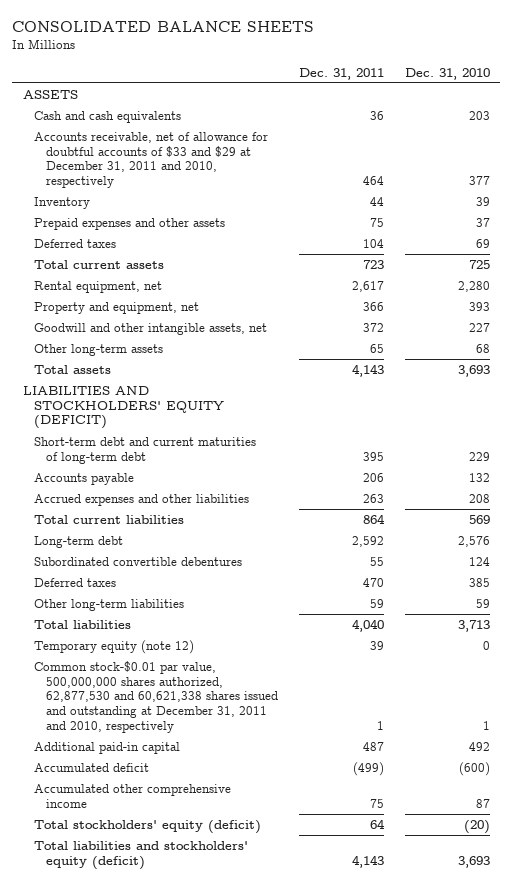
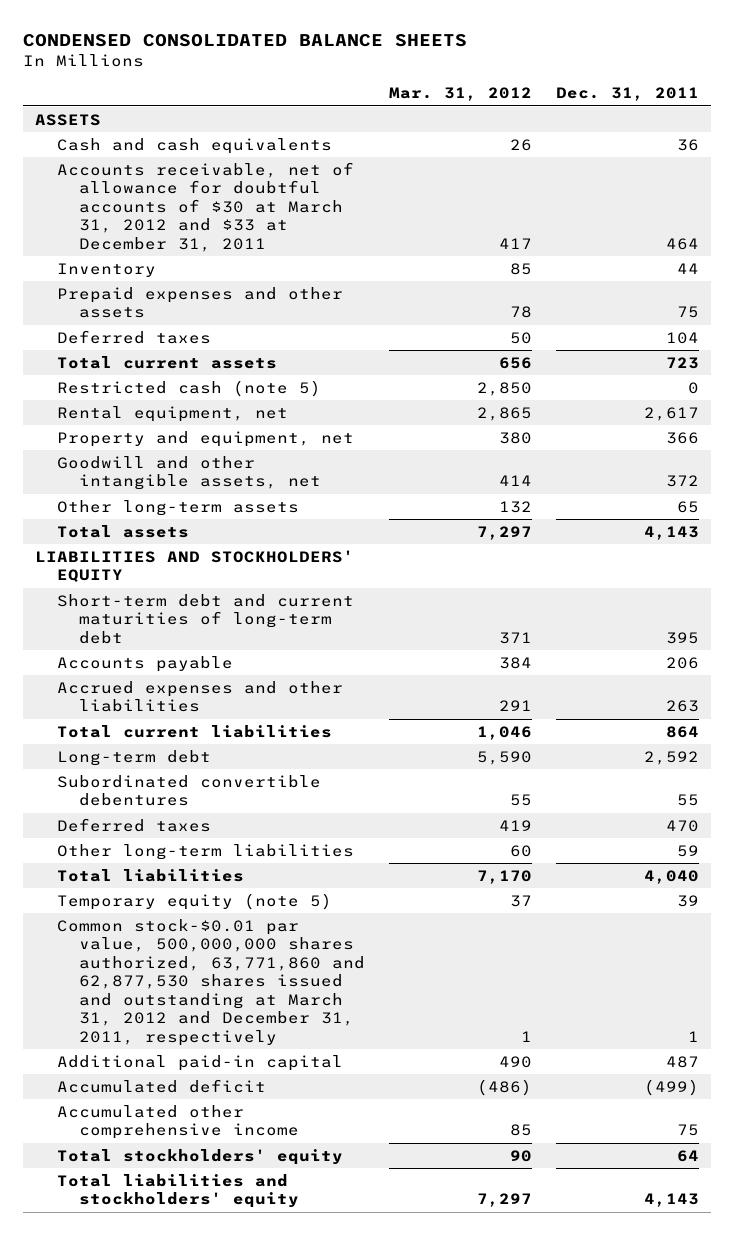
- CONSOLIDATED BALANCE SHEETS
+ CONDENSED CONSOLIDATED BALANCE SHEETS
- | Dec. 31, 2011 | Dec. 31, 2010
+ | Mar. 31, 2012 | Dec. 31, 2011
- Accounts receivable, net of allowance for doubtful accounts of $33 and $29 at December 31, 2011 and 2010, respectively | 464 | 377
+ Accounts receivable, net of allowance for doubtful accounts of $30 at March 31, 2012 and $33 at December 31, 2011 | 417 | 464
+ Restricted cash (note 5) | 2,850 | 0
- LIABILITIES AND STOCKHOLDERS' EQUITY (DEFICIT)
+ LIABILITIES AND STOCKHOLDERS' EQUITY
- Temporary equity (note 12) | 39 | 0
- Common stock-$0.01 par value, 500,000,000 shares authorized, 62,877,530 and 60,621,338 shares issued and outstanding at December 31, 2011 and 2010, respectively | 1 | 1
+ Temporary equity (note 5) | 37 | 39
+ Common stock-$0.01 par value, 500,000,000 shares authorized, 63,771,860 and 62,877,530 shares issued and outstanding at March 31, 2012 and December 31, 2011, respectively | 1 | 1
- Total stockholders' equity (deficit) | 64 | (20)
- Total liabilities and stockholders' equity (deficit) | 4,143 | 3,693
+ Total stockholders' equity | 90 | 64
+ Total liabilities and stockholders' equity | 7,297 | 4,143

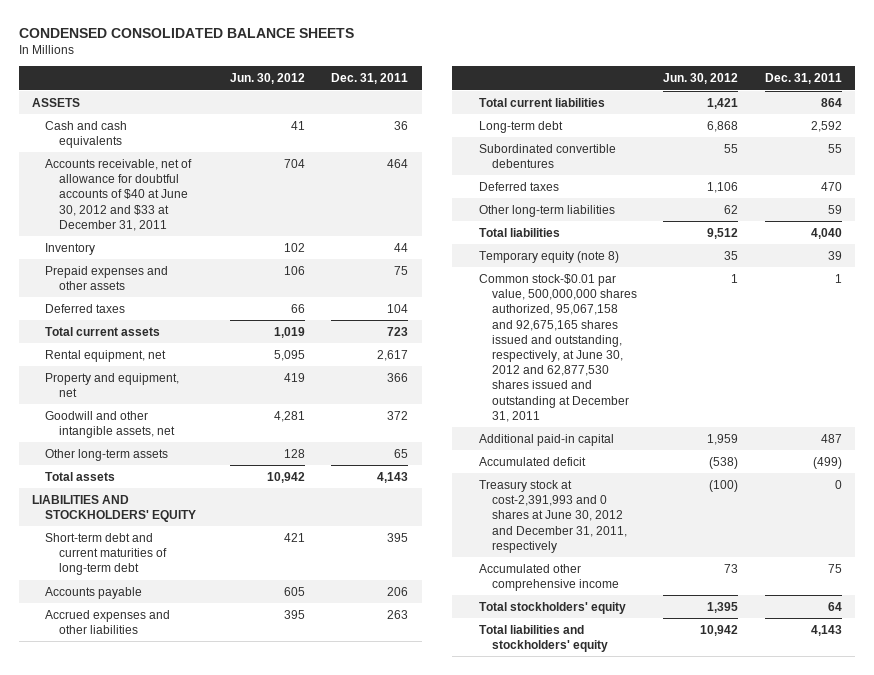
- | Mar. 31, 2012 | Dec. 31, 2011
+ | Jun. 30, 2012 | Dec. 31, 2011
- Accounts receivable, net of allowance for doubtful accounts of $30 at March 31, 2012 and $33 at December 31, 2011 | 417 | 464
+ Accounts receivable, net of allowance for doubtful accounts of $40 at June 30, 2012 and $33 at December 31, 2011 | 704 | 464
- Restricted cash (note 5) | 2,850 | 0
- Temporary equity (note 5) | 37 | 39
- Common stock-$0.01 par value, 500,000,000 shares authorized, 63,771,860 and 62,877,530 shares issued and outstanding at March 31, 2012 and December 31, 2011, respectively | 1 | 1
+ Temporary equity (note 8) | 35 | 39
+ Common stock-$0.01 par value, 500,000,000 shares authorized, 95,067,158 and 92,675,165 shares issued and outstanding, respectively, at June 30, 2012 and 62,877,530 shares issued and outstanding at December 31, 2011 | 1 | 1
+ Treasury stock at cost-2,391,993 and 0 shares at June 30, 2012 and December 31, 2011, respectively | (100) | 0

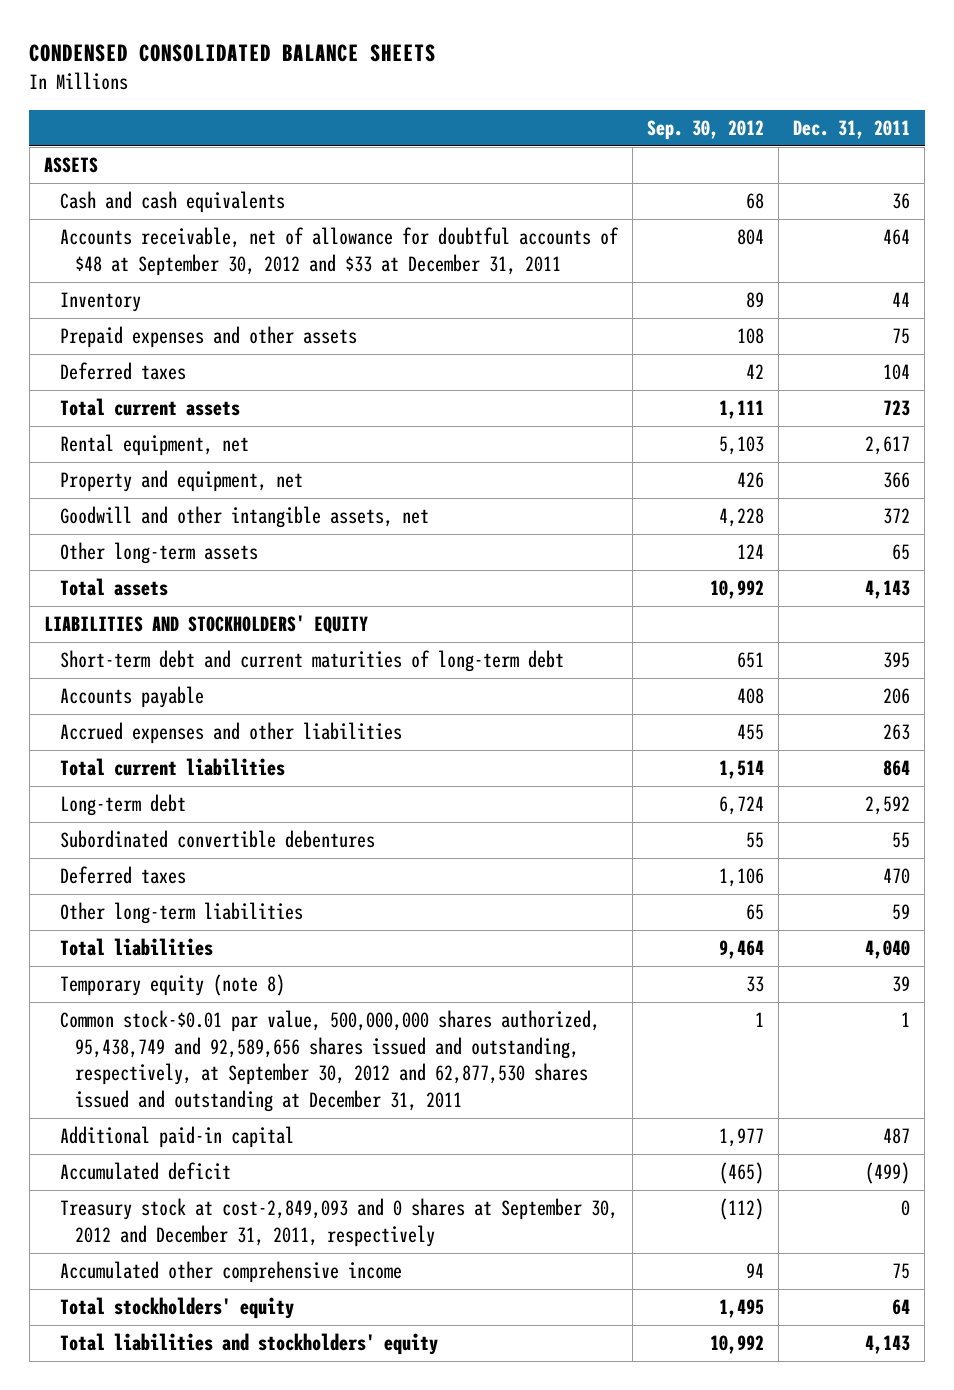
- | Jun. 30, 2012 | Dec. 31, 2011
+ | Sep. 30, 2012 | Dec. 31, 2011
- Accounts receivable, net of allowance for doubtful accounts of $40 at June 30, 2012 and $33 at December 31, 2011 | 704 | 464
+ Accounts receivable, net of allowance for doubtful accounts of $48 at September 30, 2012 and $33 at December 31, 2011 | 804 | 464
- Common stock-$0.01 par value, 500,000,000 shares authorized, 95,067,158 and 92,675,165 shares issued and outstanding, respectively, at June 30, 2012 and 62,877,530 shares issued and outstanding at December 31, 2011 | 1 | 1
+ Common stock-$0.01 par value, 500,000,000 shares authorized, 95,438,749 and 92,589,656 shares issued and outstanding, respectively, at September 30, 2012 and 62,877,530 shares issued and outstanding at December 31, 2011 | 1 | 1
- Treasury stock at cost-2,391,993 and 0 shares at June 30, 2012 and December 31, 2011, respectively | (100) | 0
+ Treasury stock at cost-2,849,093 and 0 shares at September 30, 2012 and December 31, 2011, respectively | (112) | 0

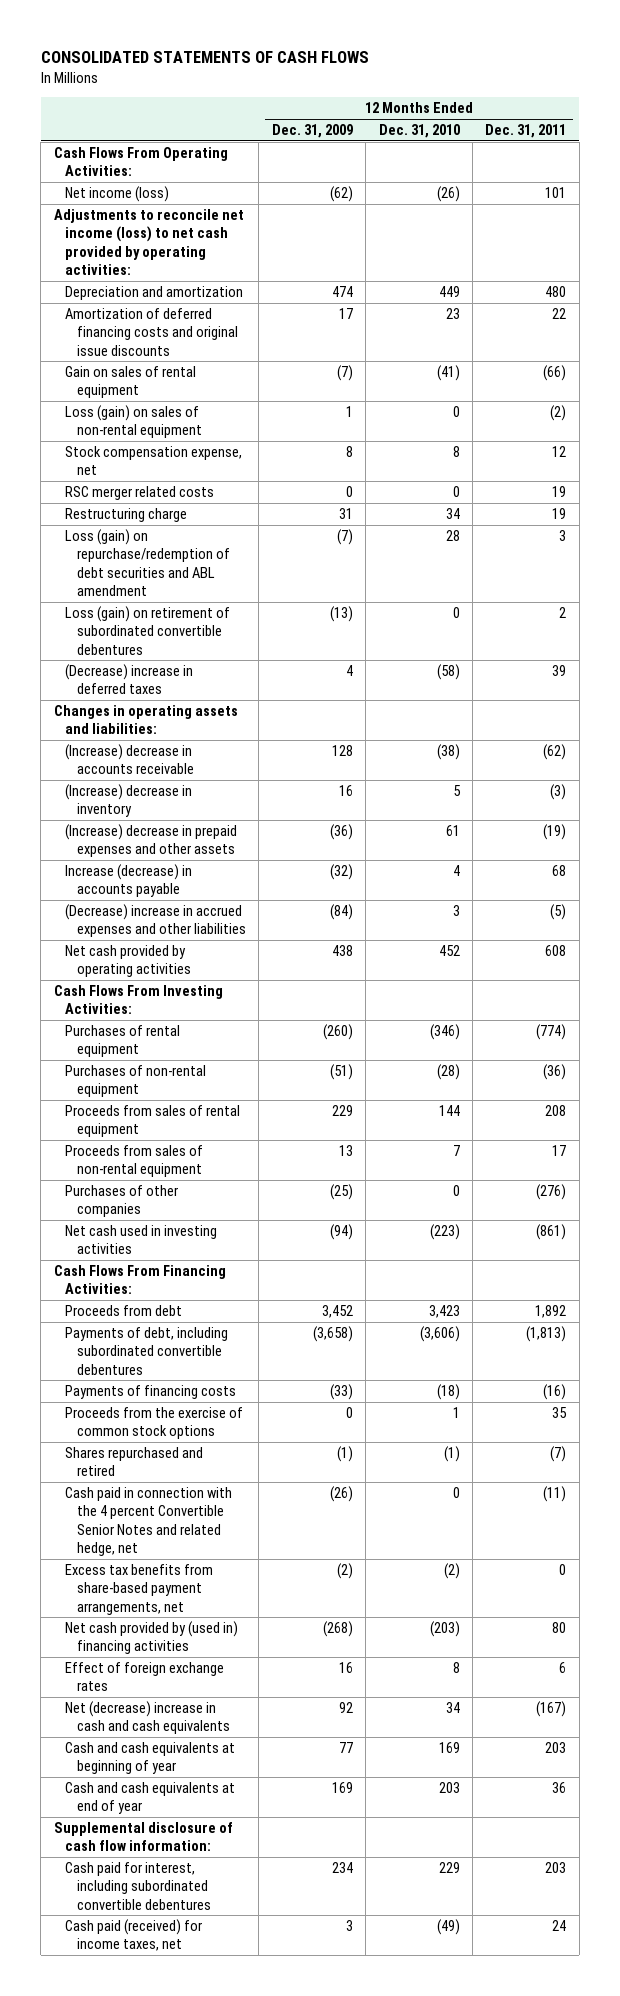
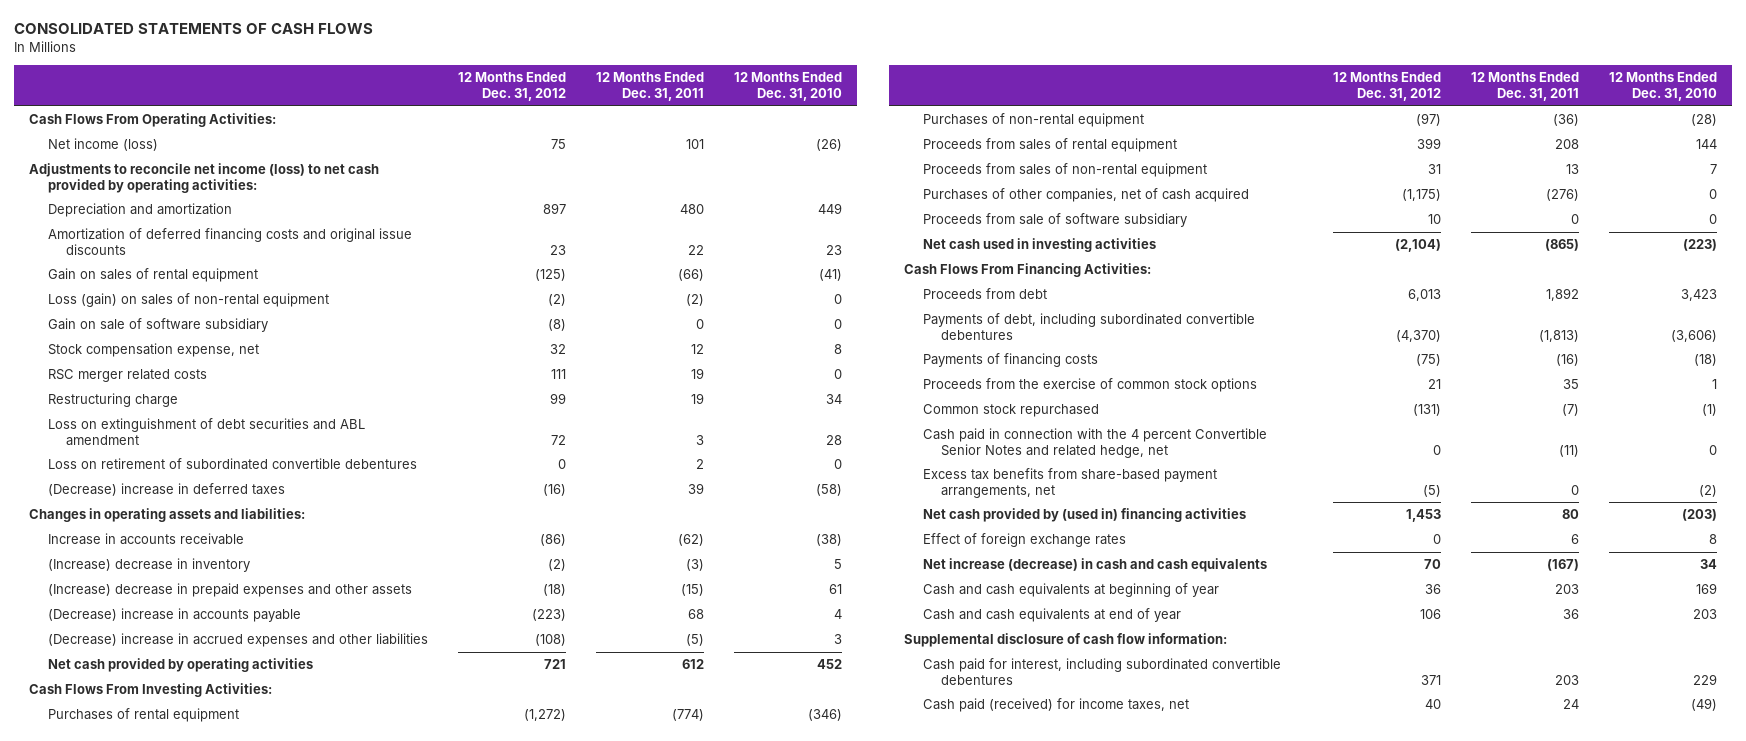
- | 12 Months Ended Dec. 31, 2009 | 12 Months Ended Dec. 31, 2010 | 12 Months Ended Dec. 31, 2011
+ | 12 Months Ended Dec. 31, 2012 | 12 Months Ended Dec. 31, 2011 | 12 Months Ended Dec. 31, 2010
+ Gain on sale of software subsidiary | (8) | 0 | 0
- Loss (gain) on repurchase/redemption of debt securities and ABL amendment | (7) | 28 | 3
- Loss (gain) on retirement of subordinated convertible debentures | (13) | 0 | 2
+ Loss on extinguishment of debt securities and ABL amendment | 72 | 3 | 28
+ Loss on retirement of subordinated convertible debentures | 0 | 2 | 0
- (Increase) decrease in accounts receivable | 128 | (38) | (62)
+ Increase in accounts receivable | (86) | (62) | (38)
- (Increase) decrease in prepaid expenses and other assets | (36) | 61 | (19)
- Increase (decrease) in accounts payable | (32) | 4 | 68
+ (Increase) decrease in prepaid expenses and other assets | (18) | (15) | 61
+ (Decrease) increase in accounts payable | (223) | 68 | 4
- Net cash provided by operating activities | 438 | 452 | 608
+ Net cash provided by operating activities | 721 | 612 | 452
- Proceeds from sales of non-rental equipment | 13 | 7 | 17
- Purchases of other companies | (25) | 0 | (276)
- Net cash used in investing activities | (94) | (223) | (861)
+ Proceeds from sales of non-rental equipment | 31 | 13 | 7
+ Purchases of other companies, net of cash acquired | (1,175) | (276) | 0
+ Proceeds from sale of software subsidiary | 10 | 0 | 0
+ Net cash used in investing activities | (2,104) | (865) | (223)
- Shares repurchased and retired | (1) | (1) | (7)
+ Common stock repurchased | (131) | (7) | (1)
- Net (decrease) increase in cash and cash equivalents | 92 | 34 | (167)
+ Net increase (decrease) in cash and cash equivalents | 70 | (167) | 34

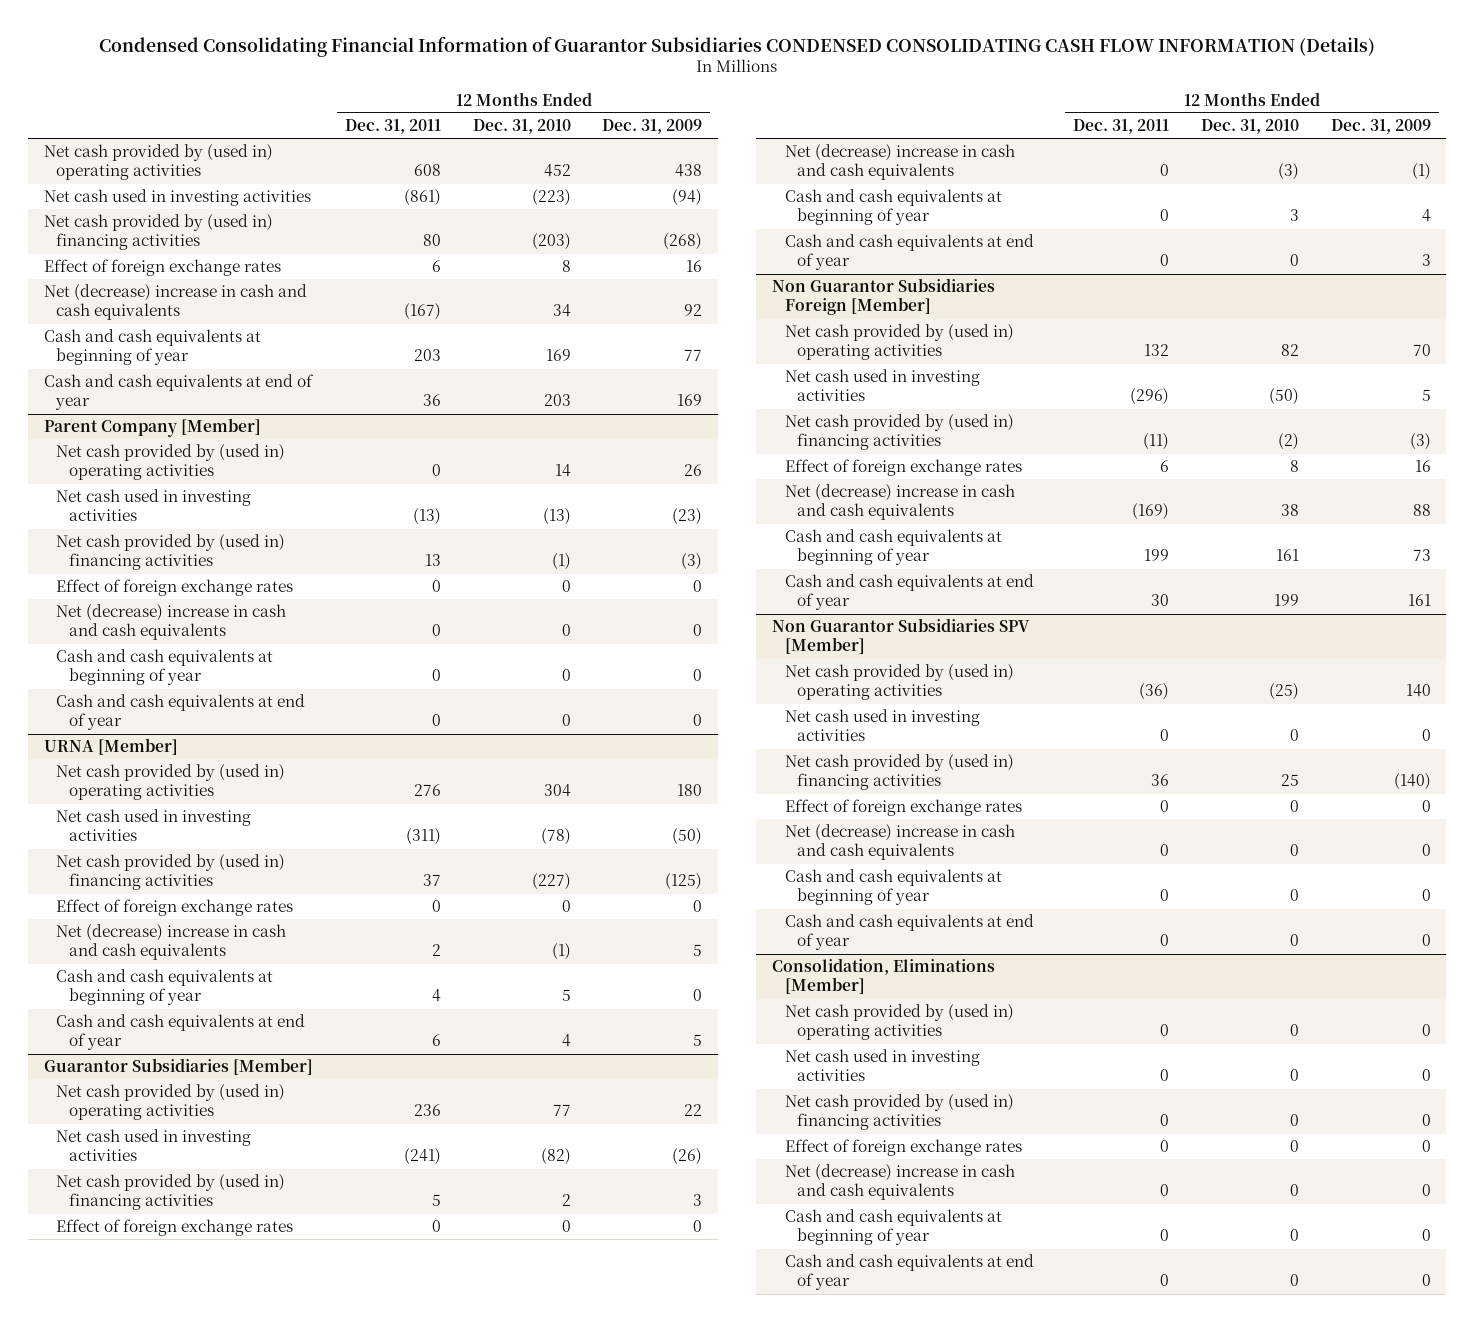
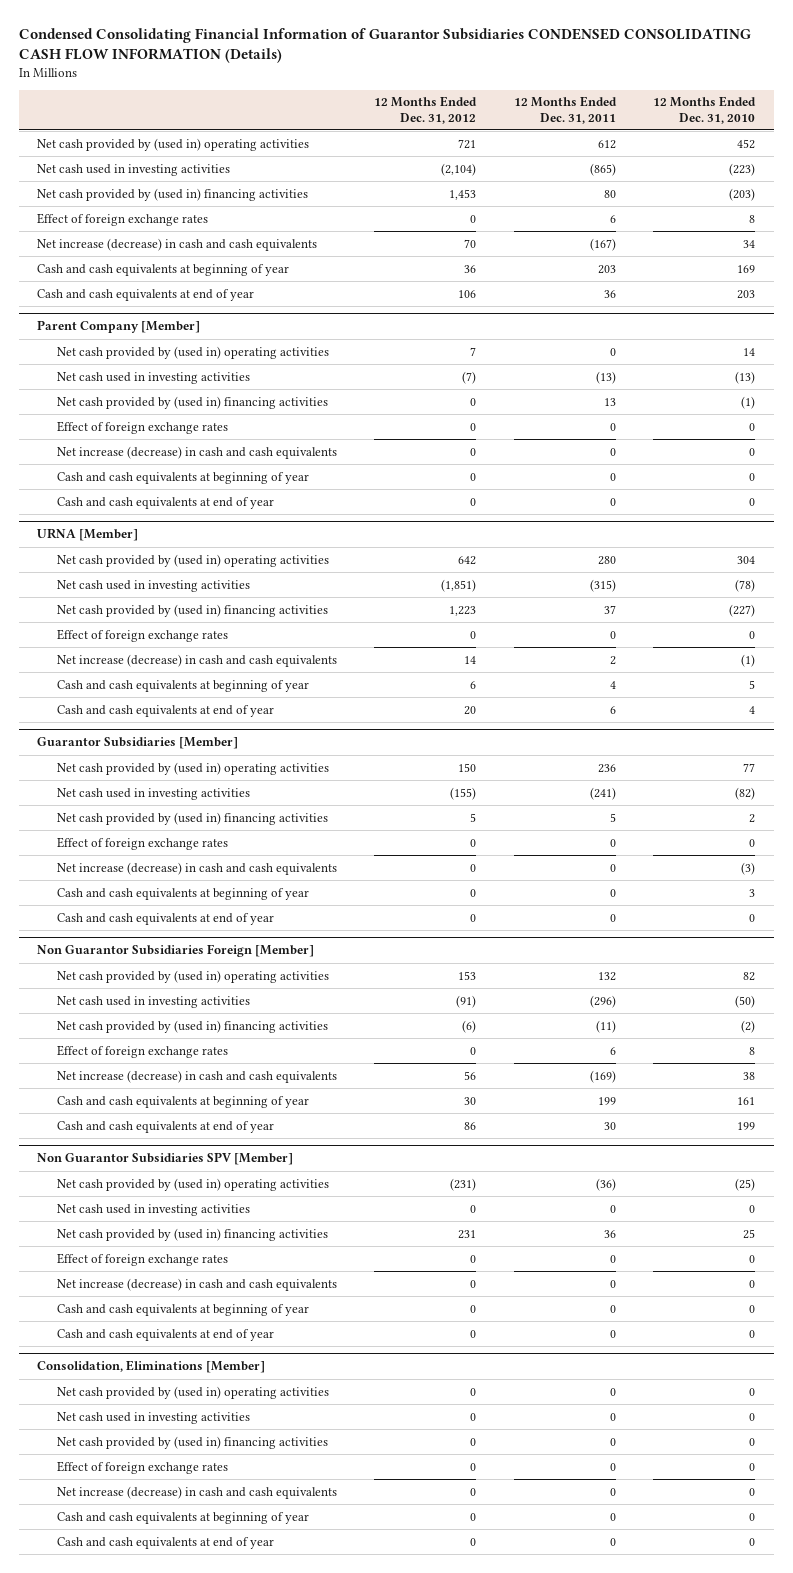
- | 12 Months Ended Dec. 31, 2011 | 12 Months Ended Dec. 31, 2010 | 12 Months Ended Dec. 31, 2009
+ | 12 Months Ended Dec. 31, 2012 | 12 Months Ended Dec. 31, 2011 | 12 Months Ended Dec. 31, 2010
- Net cash provided by (used in) operating activities | 608 | 452 | 438
- Net cash used in investing activities | (861) | (223) | (94)
+ Net cash provided by (used in) operating activities | 721 | 612 | 452
+ Net cash used in investing activities | (2,104) | (865) | (223)
- Net (decrease) increase in cash and cash equivalents | (167) | 34 | 92
+ Net increase (decrease) in cash and cash equivalents | 70 | (167) | 34
@ Parent Company [Member]
- Net (decrease) increase in cash and cash equivalents | 0 | 0 | 0
+ Net increase (decrease) in cash and cash equivalents | 0 | 0 | 0
@ URNA [Member]
- Net cash provided by (used in) operating activities | 276 | 304 | 180
- Net cash used in investing activities | (311) | (78) | (50)
+ Net cash provided by (used in) operating activities | 642 | 280 | 304
+ Net cash used in investing activities | (1,851) | (315) | (78)
- Net (decrease) increase in cash and cash equivalents | 2 | (1) | 5
+ Net increase (decrease) in cash and cash equivalents | 14 | 2 | (1)
@ Guarantor Subsidiaries [Member]
- Net (decrease) increase in cash and cash equivalents | 0 | (3) | (1)
+ Net increase (decrease) in cash and cash equivalents | 0 | 0 | (3)
@ Non Guarantor Subsidiaries Foreign [Member]
- Net (decrease) increase in cash and cash equivalents | (169) | 38 | 88
+ Net increase (decrease) in cash and cash equivalents | 56 | (169) | 38
@ Non Guarantor Subsidiaries SPV [Member]
- Net (decrease) increase in cash and cash equivalents | 0 | 0 | 0
+ Net increase (decrease) in cash and cash equivalents | 0 | 0 | 0
@ Consolidation, Eliminations [Member]
- Net (decrease) increase in cash and cash equivalents | 0 | 0 | 0
+ Net increase (decrease) in cash and cash equivalents | 0 | 0 | 0

